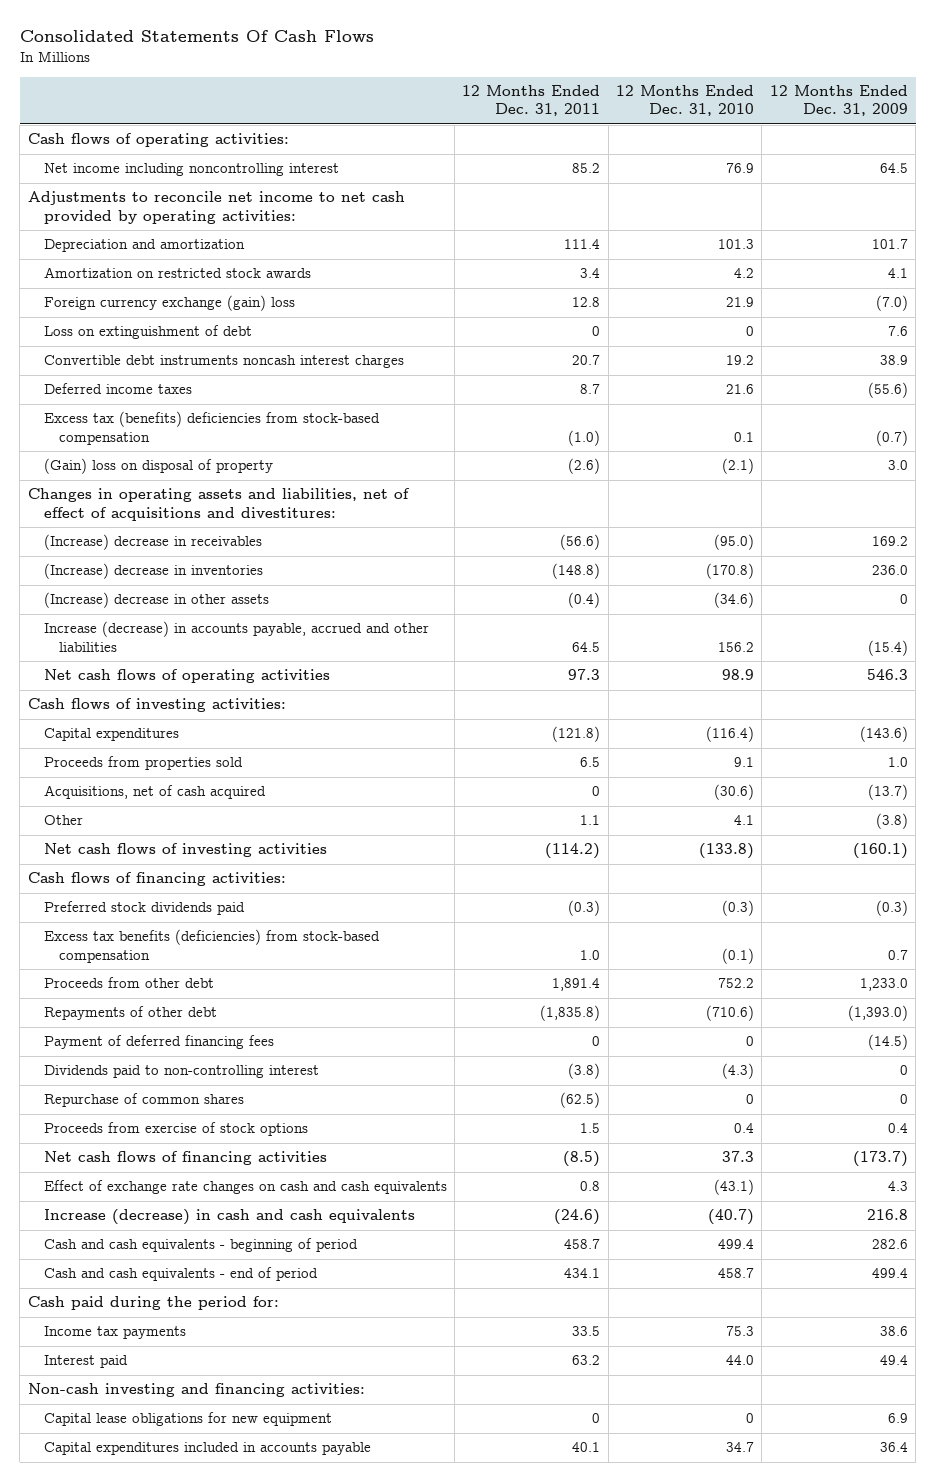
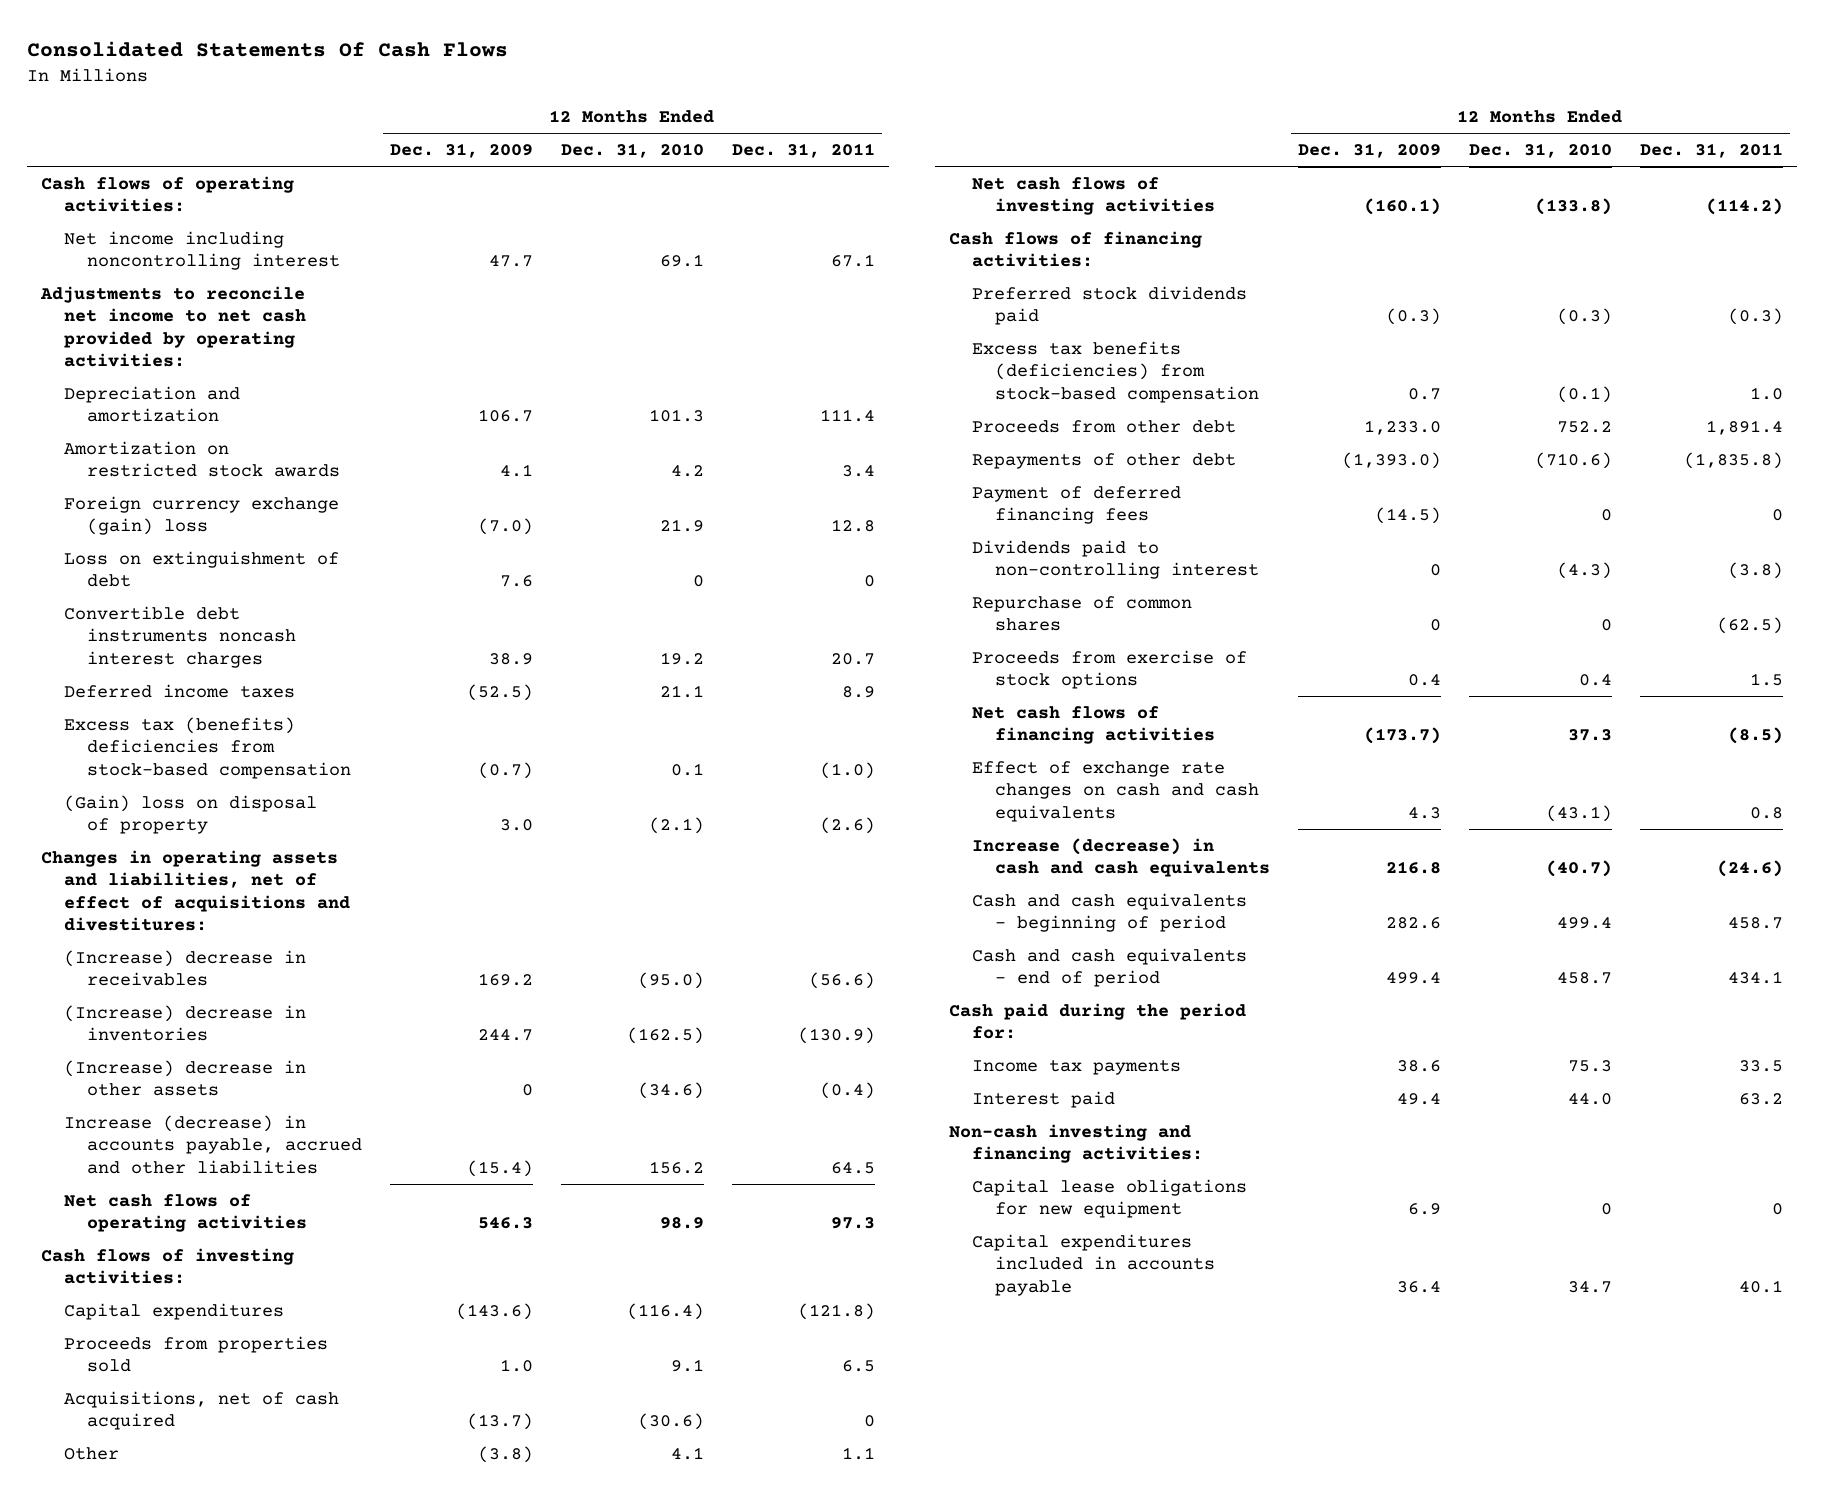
- | 12 Months Ended Dec. 31, 2011 | 12 Months Ended Dec. 31, 2010 | 12 Months Ended Dec. 31, 2009
+ | 12 Months Ended Dec. 31, 2009 | 12 Months Ended Dec. 31, 2010 | 12 Months Ended Dec. 31, 2011
- Net income including noncontrolling interest | 85.2 | 76.9 | 64.5
+ Net income including noncontrolling interest | 47.7 | 69.1 | 67.1
- Depreciation and amortization | 111.4 | 101.3 | 101.7
+ Depreciation and amortization | 106.7 | 101.3 | 111.4
- Deferred income taxes | 8.7 | 21.6 | (55.6)
+ Deferred income taxes | (52.5) | 21.1 | 8.9
- (Increase) decrease in inventories | (148.8) | (170.8) | 236.0
+ (Increase) decrease in inventories | 244.7 | (162.5) | (130.9)

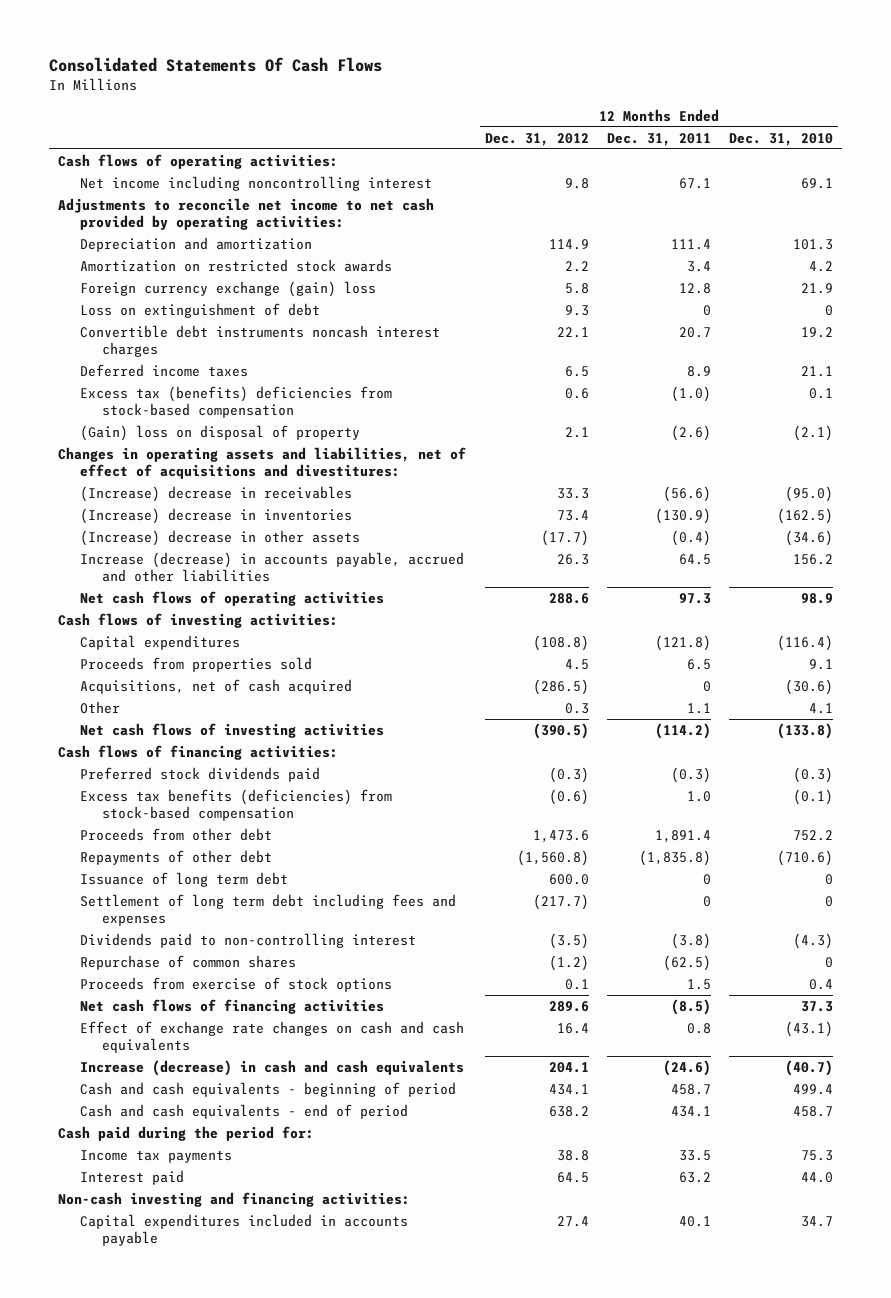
- | 12 Months Ended Dec. 31, 2009 | 12 Months Ended Dec. 31, 2010 | 12 Months Ended Dec. 31, 2011
+ | 12 Months Ended Dec. 31, 2012 | 12 Months Ended Dec. 31, 2011 | 12 Months Ended Dec. 31, 2010
- Payment of deferred financing fees | (14.5) | 0 | 0
+ Issuance of long term debt | 600.0 | 0 | 0
+ Settlement of long term debt including fees and expenses | (217.7) | 0 | 0
- Capital lease obligations for new equipment | 6.9 | 0 | 0

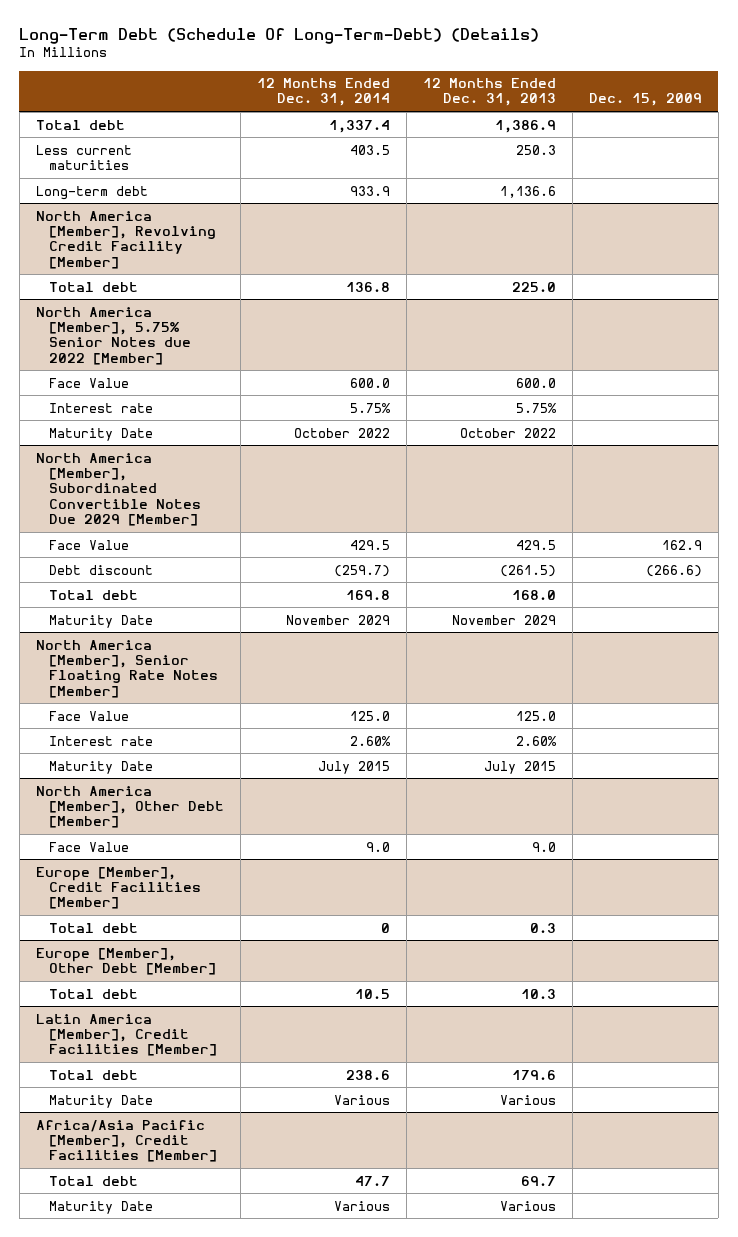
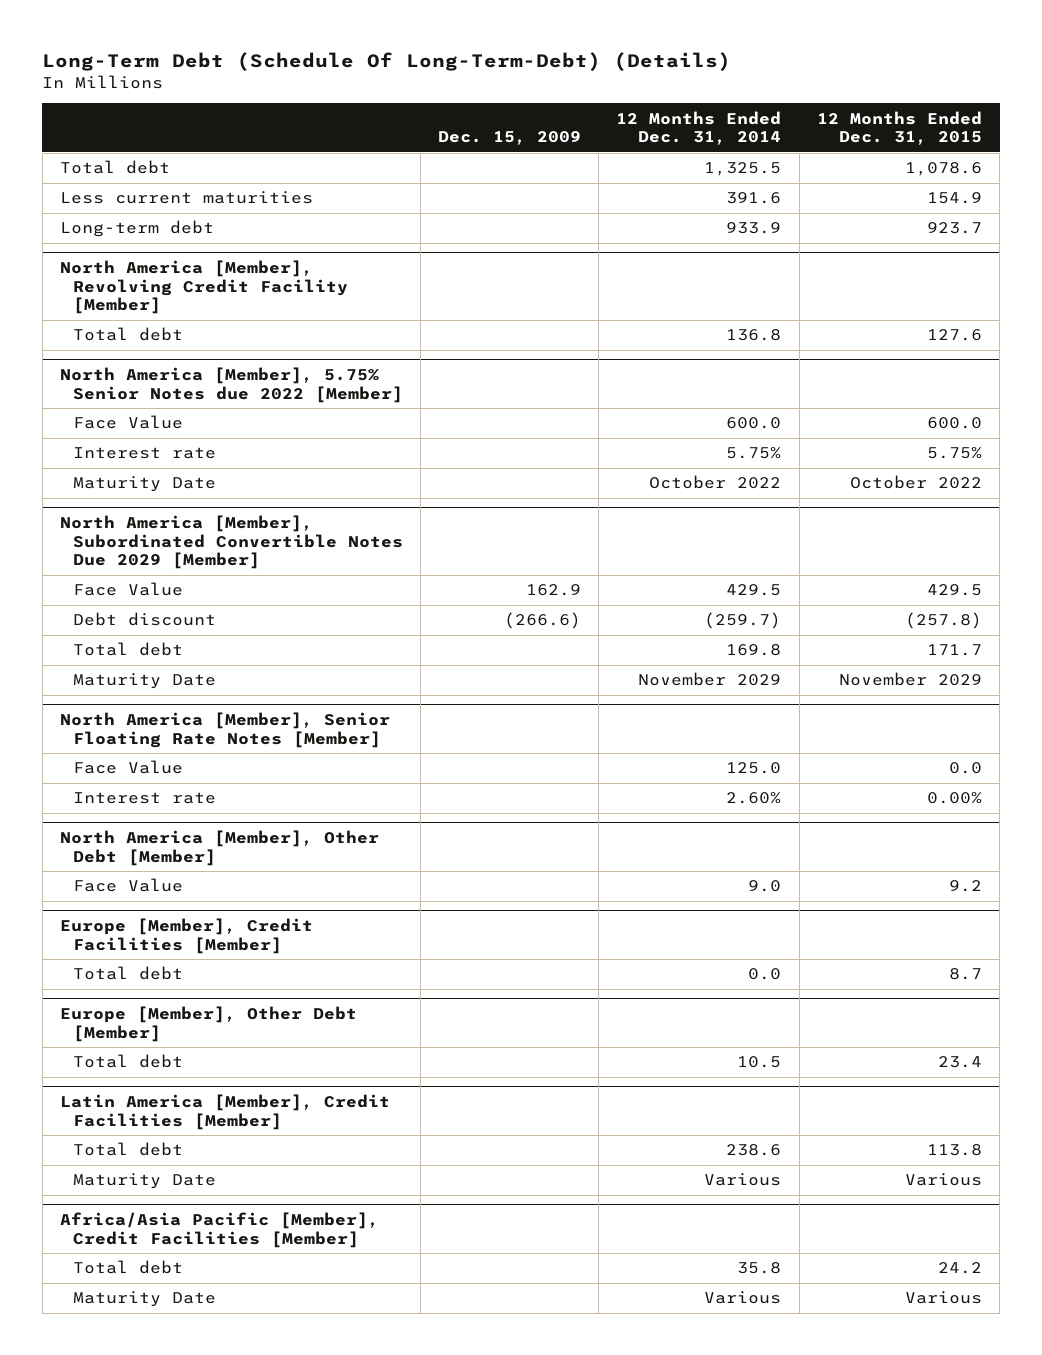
- | 12 Months Ended Dec. 31, 2014 | 12 Months Ended Dec. 31, 2013 | Dec. 15, 2009
+ | Dec. 15, 2009 | 12 Months Ended Dec. 31, 2014 | 12 Months Ended Dec. 31, 2015
- Total debt | 1,337.4 | 1,386.9 |
- Less current maturities | 403.5 | 250.3 |
+ Total debt | | 1,325.5 | 1,078.6
+ Less current maturities | | 391.6 | 154.9
@ North America [Member], Senior Floating Rate Notes [Member]
- Maturity Date | July 2015 | July 2015 |
@ Europe [Member], Credit Facilities [Member]
- Total debt | 0 | 0.3 |
+ Total debt | | 0.0 | 8.7
@ Africa/Asia Pacific [Member], Credit Facilities [Member]
- Total debt | 47.7 | 69.7 |
+ Total debt | | 35.8 | 24.2

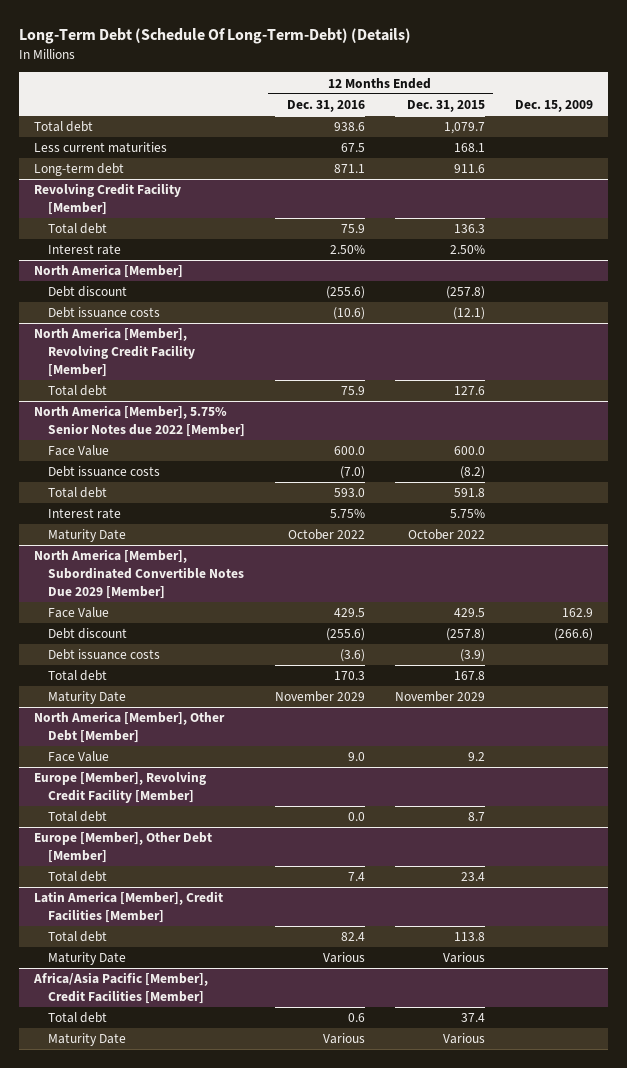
- | Dec. 15, 2009 | 12 Months Ended Dec. 31, 2014 | 12 Months Ended Dec. 31, 2015
+ | 12 Months Ended Dec. 31, 2016 | 12 Months Ended Dec. 31, 2015 | Dec. 15, 2009
- Total debt | | 1,325.5 | 1,078.6
- Less current maturities | | 391.6 | 154.9
- Long-term debt | | 933.9 | 923.7
+ Total debt | 938.6 | 1,079.7 |
+ Less current maturities | 67.5 | 168.1 |
+ Long-term debt | 871.1 | 911.6 |
+ Revolving Credit Facility [Member]
+ Total debt | 75.9 | 136.3 |
+ Interest rate | 2.50% | 2.50% |
+ North America [Member]
+ Debt discount | (255.6) | (257.8) |
+ Debt issuance costs | (10.6) | (12.1) |
@ North America [Member], 5.75% Senior Notes due 2022 [Member]
+ Debt issuance costs | (7.0) | (8.2) |
+ Total debt | 593.0 | 591.8 |
@ North America [Member], Subordinated Convertible Notes Due 2029 [Member]
- Total debt | | 169.8 | 171.7
+ Debt issuance costs | (3.6) | (3.9) |
+ Total debt | 170.3 | 167.8 |
- North America [Member], Senior Floating Rate Notes [Member]
- Face Value | | 125.0 | 0.0
- Interest rate | | 2.60% | 0.00%
- Europe [Member], Credit Facilities [Member]
+ Europe [Member], Revolving Credit Facility [Member]
@ Africa/Asia Pacific [Member], Credit Facilities [Member]
- Total debt | | 35.8 | 24.2
+ Total debt | 0.6 | 37.4 |

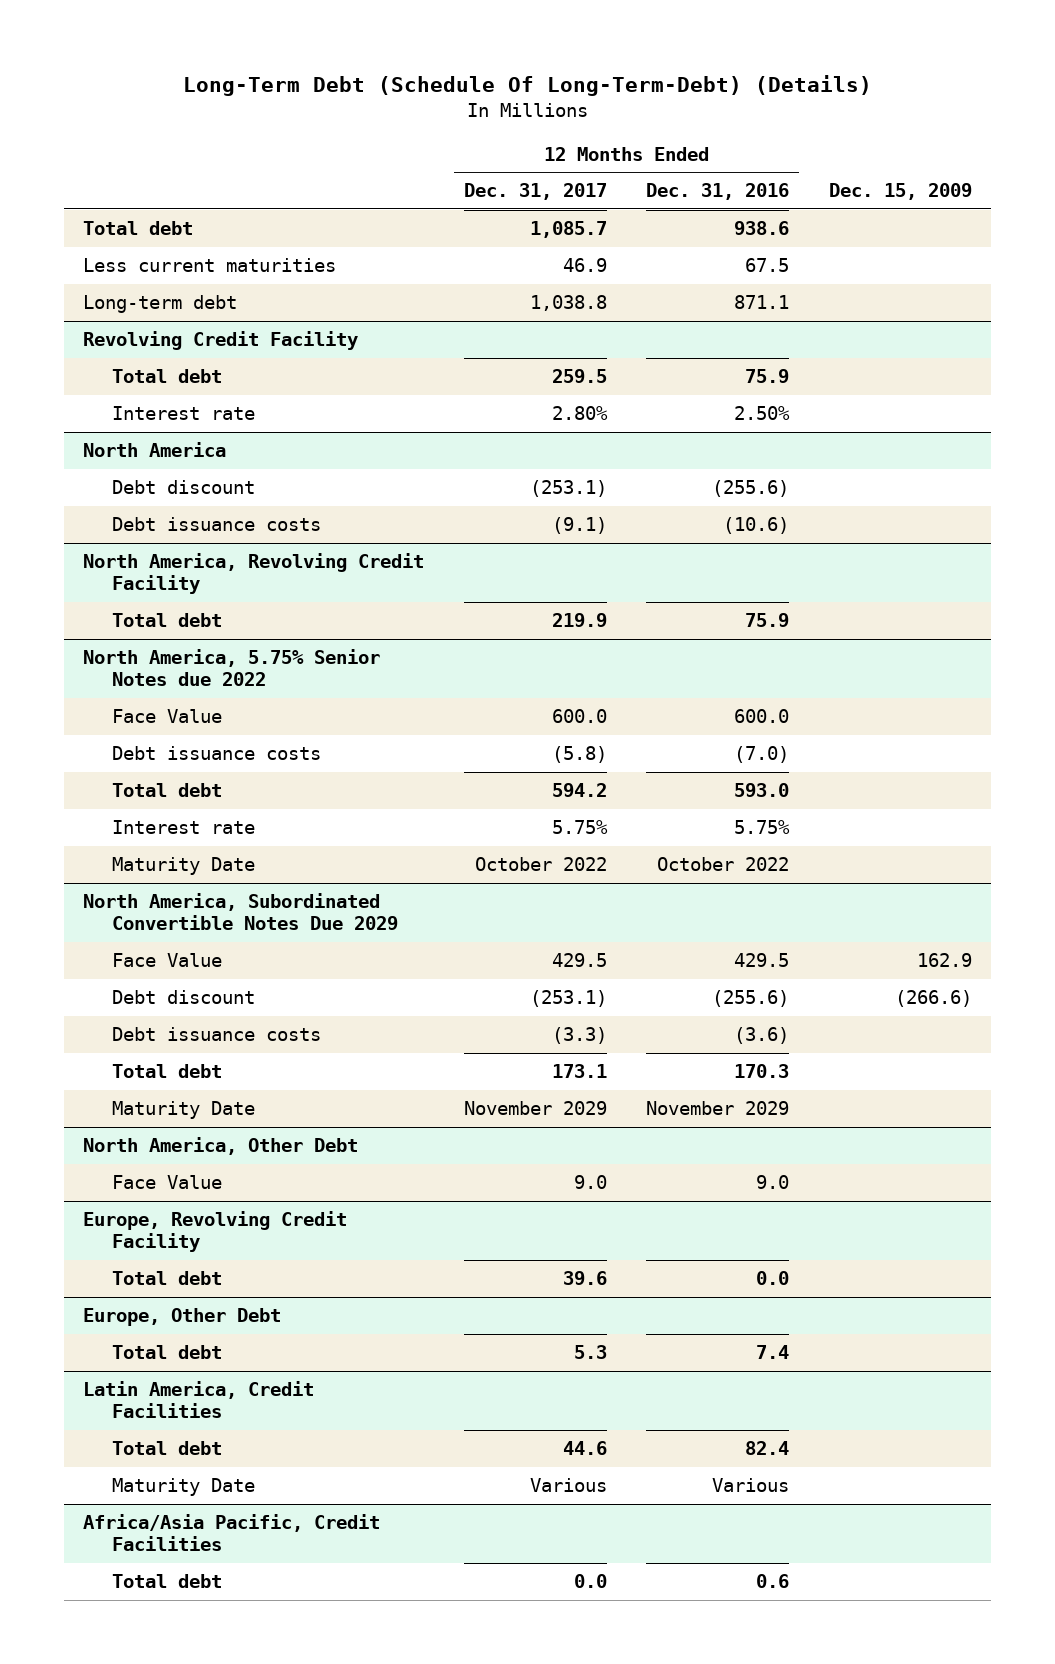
- | 12 Months Ended Dec. 31, 2016 | 12 Months Ended Dec. 31, 2015 | Dec. 15, 2009
+ | 12 Months Ended Dec. 31, 2017 | 12 Months Ended Dec. 31, 2016 | Dec. 15, 2009
- Revolving Credit Facility [Member]
+ Revolving Credit Facility
- North America [Member]
+ North America
- North America [Member], Revolving Credit Facility [Member]
+ North America, Revolving Credit Facility
- North America [Member], 5.75% Senior Notes due 2022 [Member]
+ North America, 5.75% Senior Notes due 2022
- North America [Member], Subordinated Convertible Notes Due 2029 [Member]
+ North America, Subordinated Convertible Notes Due 2029
- North America [Member], Other Debt [Member]
+ North America, Other Debt
- Europe [Member], Revolving Credit Facility [Member]
+ Europe, Revolving Credit Facility
- Europe [Member], Other Debt [Member]
+ Europe, Other Debt
- Latin America [Member], Credit Facilities [Member]
+ Latin America, Credit Facilities
- Africa/Asia Pacific [Member], Credit Facilities [Member]
+ Africa/Asia Pacific, Credit Facilities
- Maturity Date | Various | Various |

